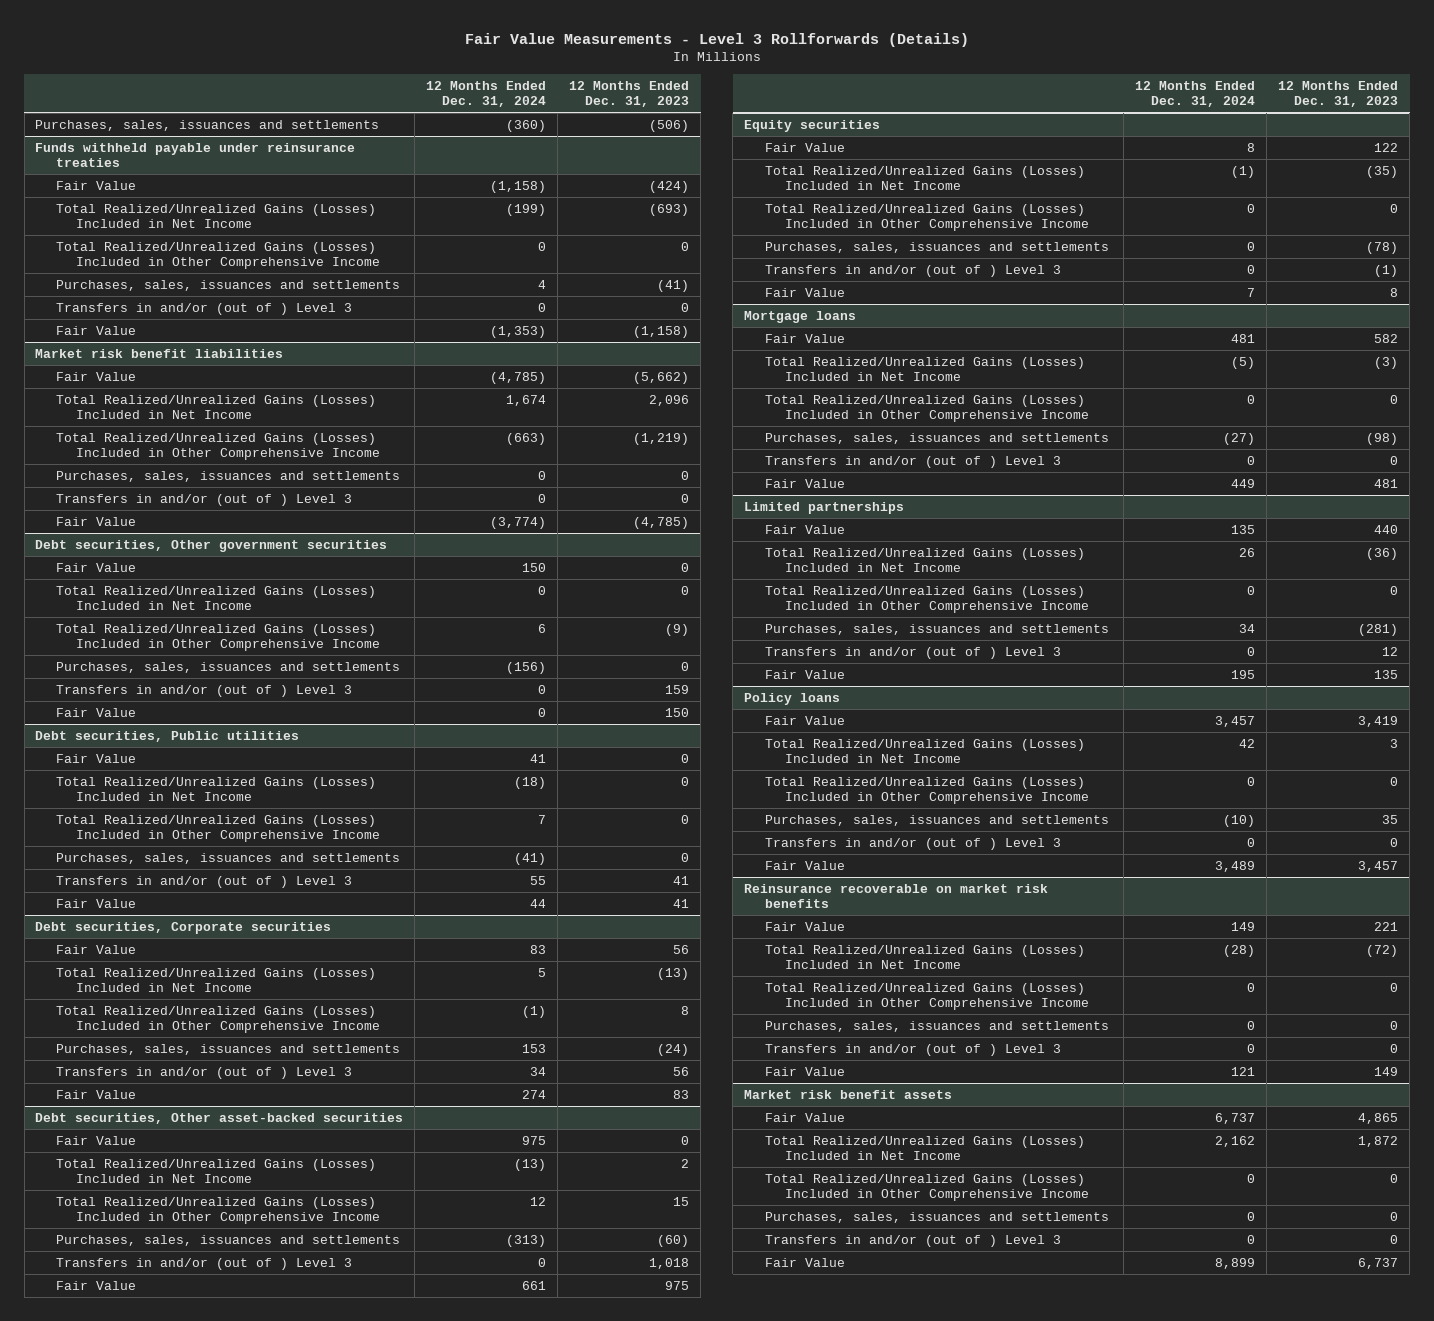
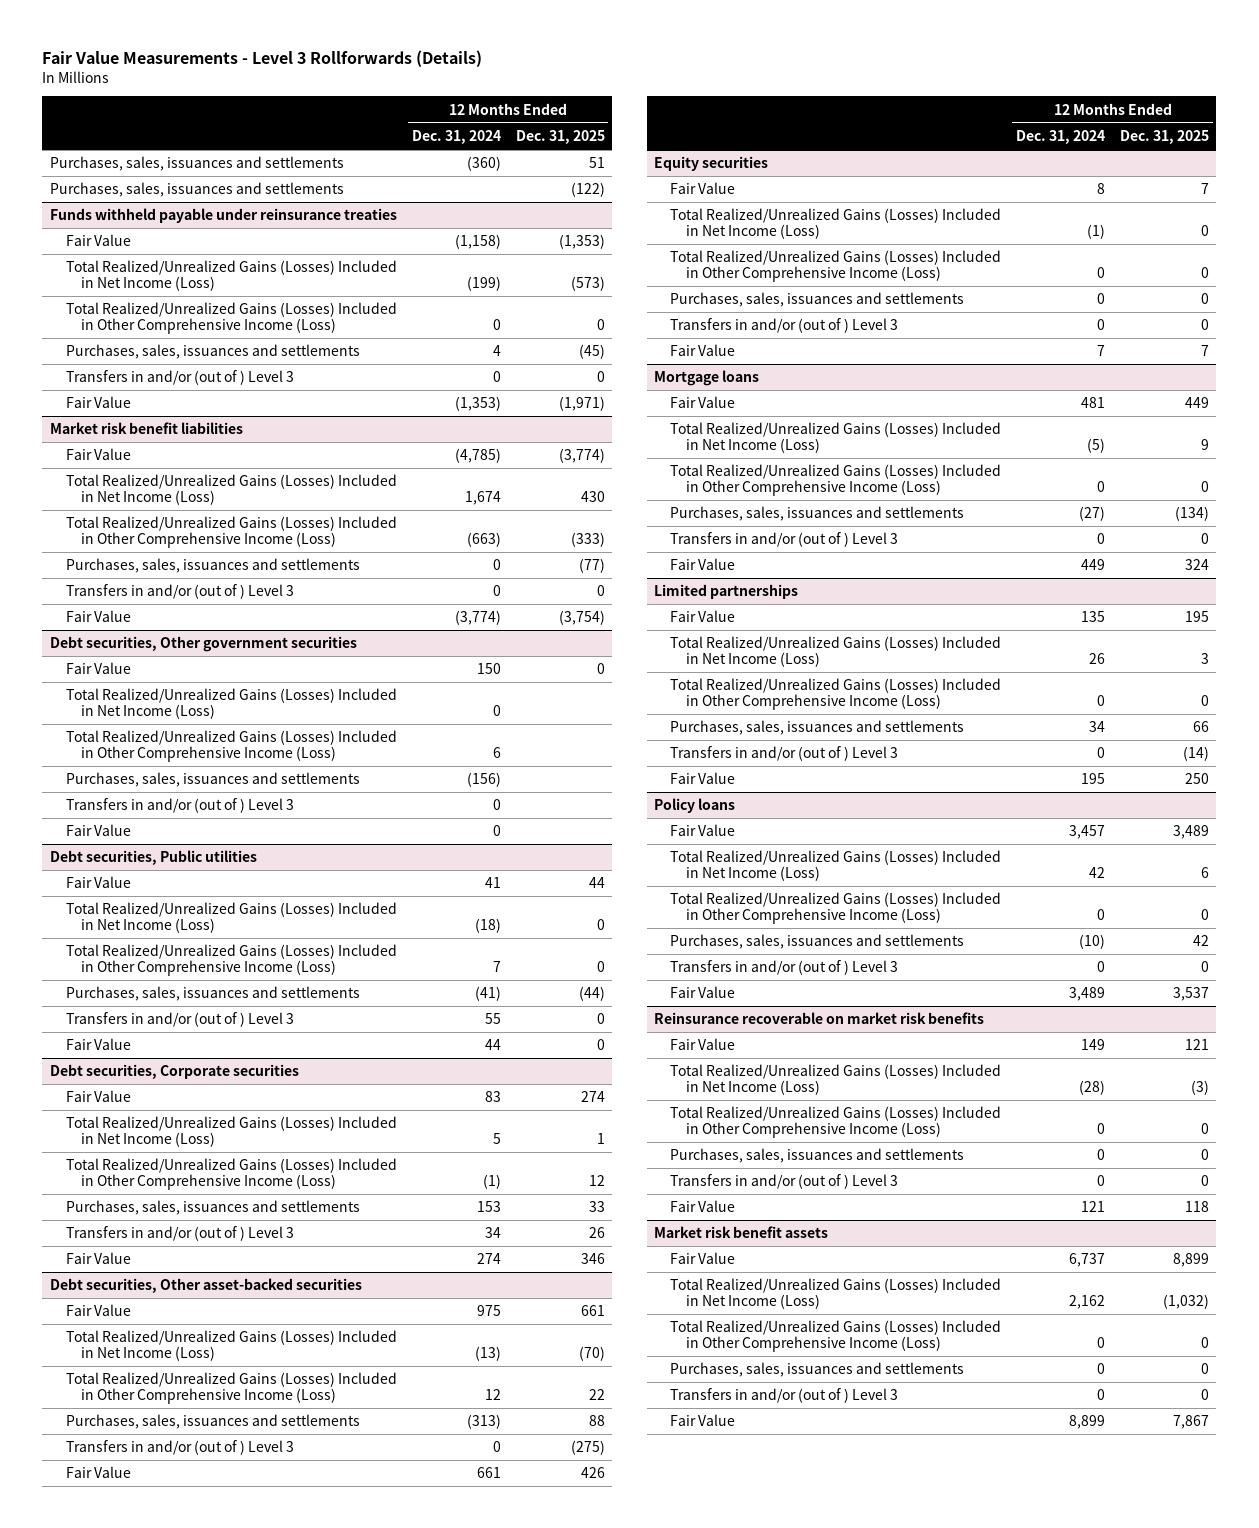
- | 12 Months Ended Dec. 31, 2024 | 12 Months Ended Dec. 31, 2023
+ | 12 Months Ended Dec. 31, 2024 | 12 Months Ended Dec. 31, 2025
+ Purchases, sales, issuances and settlements | | (122)
@ Funds withheld payable under reinsurance treaties
- Total Realized/Unrealized Gains (Losses) Included in Net Income | (199) | (693)
- Total Realized/Unrealized Gains (Losses) Included in Other Comprehensive Income | 0 | 0
+ Total Realized/Unrealized Gains (Losses) Included in Net Income (Loss) | (199) | (573)
+ Total Realized/Unrealized Gains (Losses) Included in Other Comprehensive Income (Loss) | 0 | 0
@ Market risk benefit liabilities
- Total Realized/Unrealized Gains (Losses) Included in Net Income | 1,674 | 2,096
- Total Realized/Unrealized Gains (Losses) Included in Other Comprehensive Income | (663) | (1,219)
+ Total Realized/Unrealized Gains (Losses) Included in Net Income (Loss) | 1,674 | 430
+ Total Realized/Unrealized Gains (Losses) Included in Other Comprehensive Income (Loss) | (663) | (333)
@ Debt securities, Other government securities
- Total Realized/Unrealized Gains (Losses) Included in Net Income | 0 | 0
- Total Realized/Unrealized Gains (Losses) Included in Other Comprehensive Income | 6 | (9)
+ Total Realized/Unrealized Gains (Losses) Included in Net Income (Loss) | 0 |
+ Total Realized/Unrealized Gains (Losses) Included in Other Comprehensive Income (Loss) | 6 |
@ Debt securities, Public utilities
- Total Realized/Unrealized Gains (Losses) Included in Net Income | (18) | 0
- Total Realized/Unrealized Gains (Losses) Included in Other Comprehensive Income | 7 | 0
+ Total Realized/Unrealized Gains (Losses) Included in Net Income (Loss) | (18) | 0
+ Total Realized/Unrealized Gains (Losses) Included in Other Comprehensive Income (Loss) | 7 | 0
@ Debt securities, Corporate securities
- Total Realized/Unrealized Gains (Losses) Included in Net Income | 5 | (13)
- Total Realized/Unrealized Gains (Losses) Included in Other Comprehensive Income | (1) | 8
+ Total Realized/Unrealized Gains (Losses) Included in Net Income (Loss) | 5 | 1
+ Total Realized/Unrealized Gains (Losses) Included in Other Comprehensive Income (Loss) | (1) | 12
@ Debt securities, Other asset-backed securities
- Total Realized/Unrealized Gains (Losses) Included in Net Income | (13) | 2
- Total Realized/Unrealized Gains (Losses) Included in Other Comprehensive Income | 12 | 15
+ Total Realized/Unrealized Gains (Losses) Included in Net Income (Loss) | (13) | (70)
+ Total Realized/Unrealized Gains (Losses) Included in Other Comprehensive Income (Loss) | 12 | 22
@ Equity securities
- Total Realized/Unrealized Gains (Losses) Included in Net Income | (1) | (35)
- Total Realized/Unrealized Gains (Losses) Included in Other Comprehensive Income | 0 | 0
+ Total Realized/Unrealized Gains (Losses) Included in Net Income (Loss) | (1) | 0
+ Total Realized/Unrealized Gains (Losses) Included in Other Comprehensive Income (Loss) | 0 | 0
@ Mortgage loans
- Total Realized/Unrealized Gains (Losses) Included in Net Income | (5) | (3)
- Total Realized/Unrealized Gains (Losses) Included in Other Comprehensive Income | 0 | 0
+ Total Realized/Unrealized Gains (Losses) Included in Net Income (Loss) | (5) | 9
+ Total Realized/Unrealized Gains (Losses) Included in Other Comprehensive Income (Loss) | 0 | 0
@ Limited partnerships
- Total Realized/Unrealized Gains (Losses) Included in Net Income | 26 | (36)
- Total Realized/Unrealized Gains (Losses) Included in Other Comprehensive Income | 0 | 0
+ Total Realized/Unrealized Gains (Losses) Included in Net Income (Loss) | 26 | 3
+ Total Realized/Unrealized Gains (Losses) Included in Other Comprehensive Income (Loss) | 0 | 0
@ Policy loans
- Total Realized/Unrealized Gains (Losses) Included in Net Income | 42 | 3
- Total Realized/Unrealized Gains (Losses) Included in Other Comprehensive Income | 0 | 0
+ Total Realized/Unrealized Gains (Losses) Included in Net Income (Loss) | 42 | 6
+ Total Realized/Unrealized Gains (Losses) Included in Other Comprehensive Income (Loss) | 0 | 0
@ Reinsurance recoverable on market risk benefits
- Total Realized/Unrealized Gains (Losses) Included in Net Income | (28) | (72)
- Total Realized/Unrealized Gains (Losses) Included in Other Comprehensive Income | 0 | 0
+ Total Realized/Unrealized Gains (Losses) Included in Net Income (Loss) | (28) | (3)
+ Total Realized/Unrealized Gains (Losses) Included in Other Comprehensive Income (Loss) | 0 | 0
@ Market risk benefit assets
- Total Realized/Unrealized Gains (Losses) Included in Net Income | 2,162 | 1,872
- Total Realized/Unrealized Gains (Losses) Included in Other Comprehensive Income | 0 | 0
+ Total Realized/Unrealized Gains (Losses) Included in Net Income (Loss) | 2,162 | (1,032)
+ Total Realized/Unrealized Gains (Losses) Included in Other Comprehensive Income (Loss) | 0 | 0

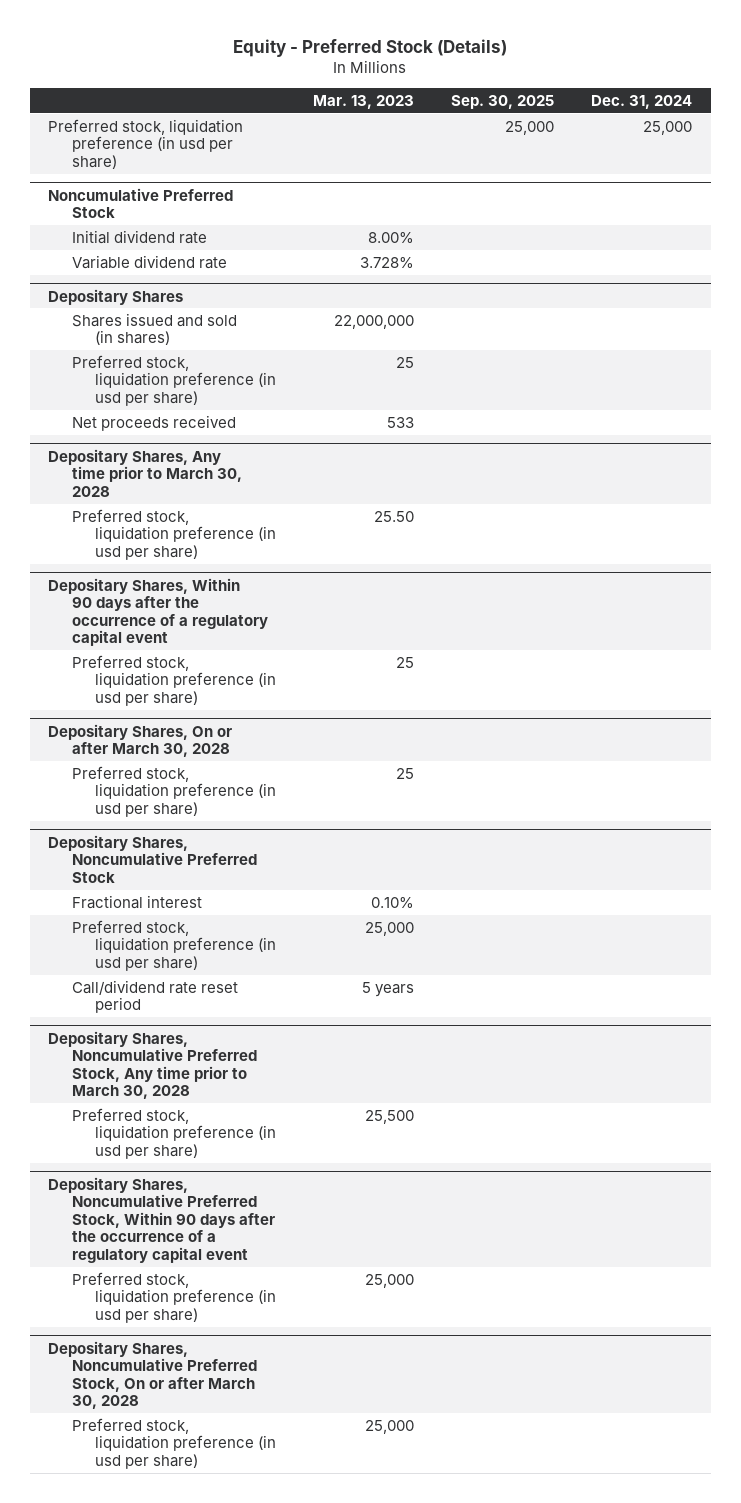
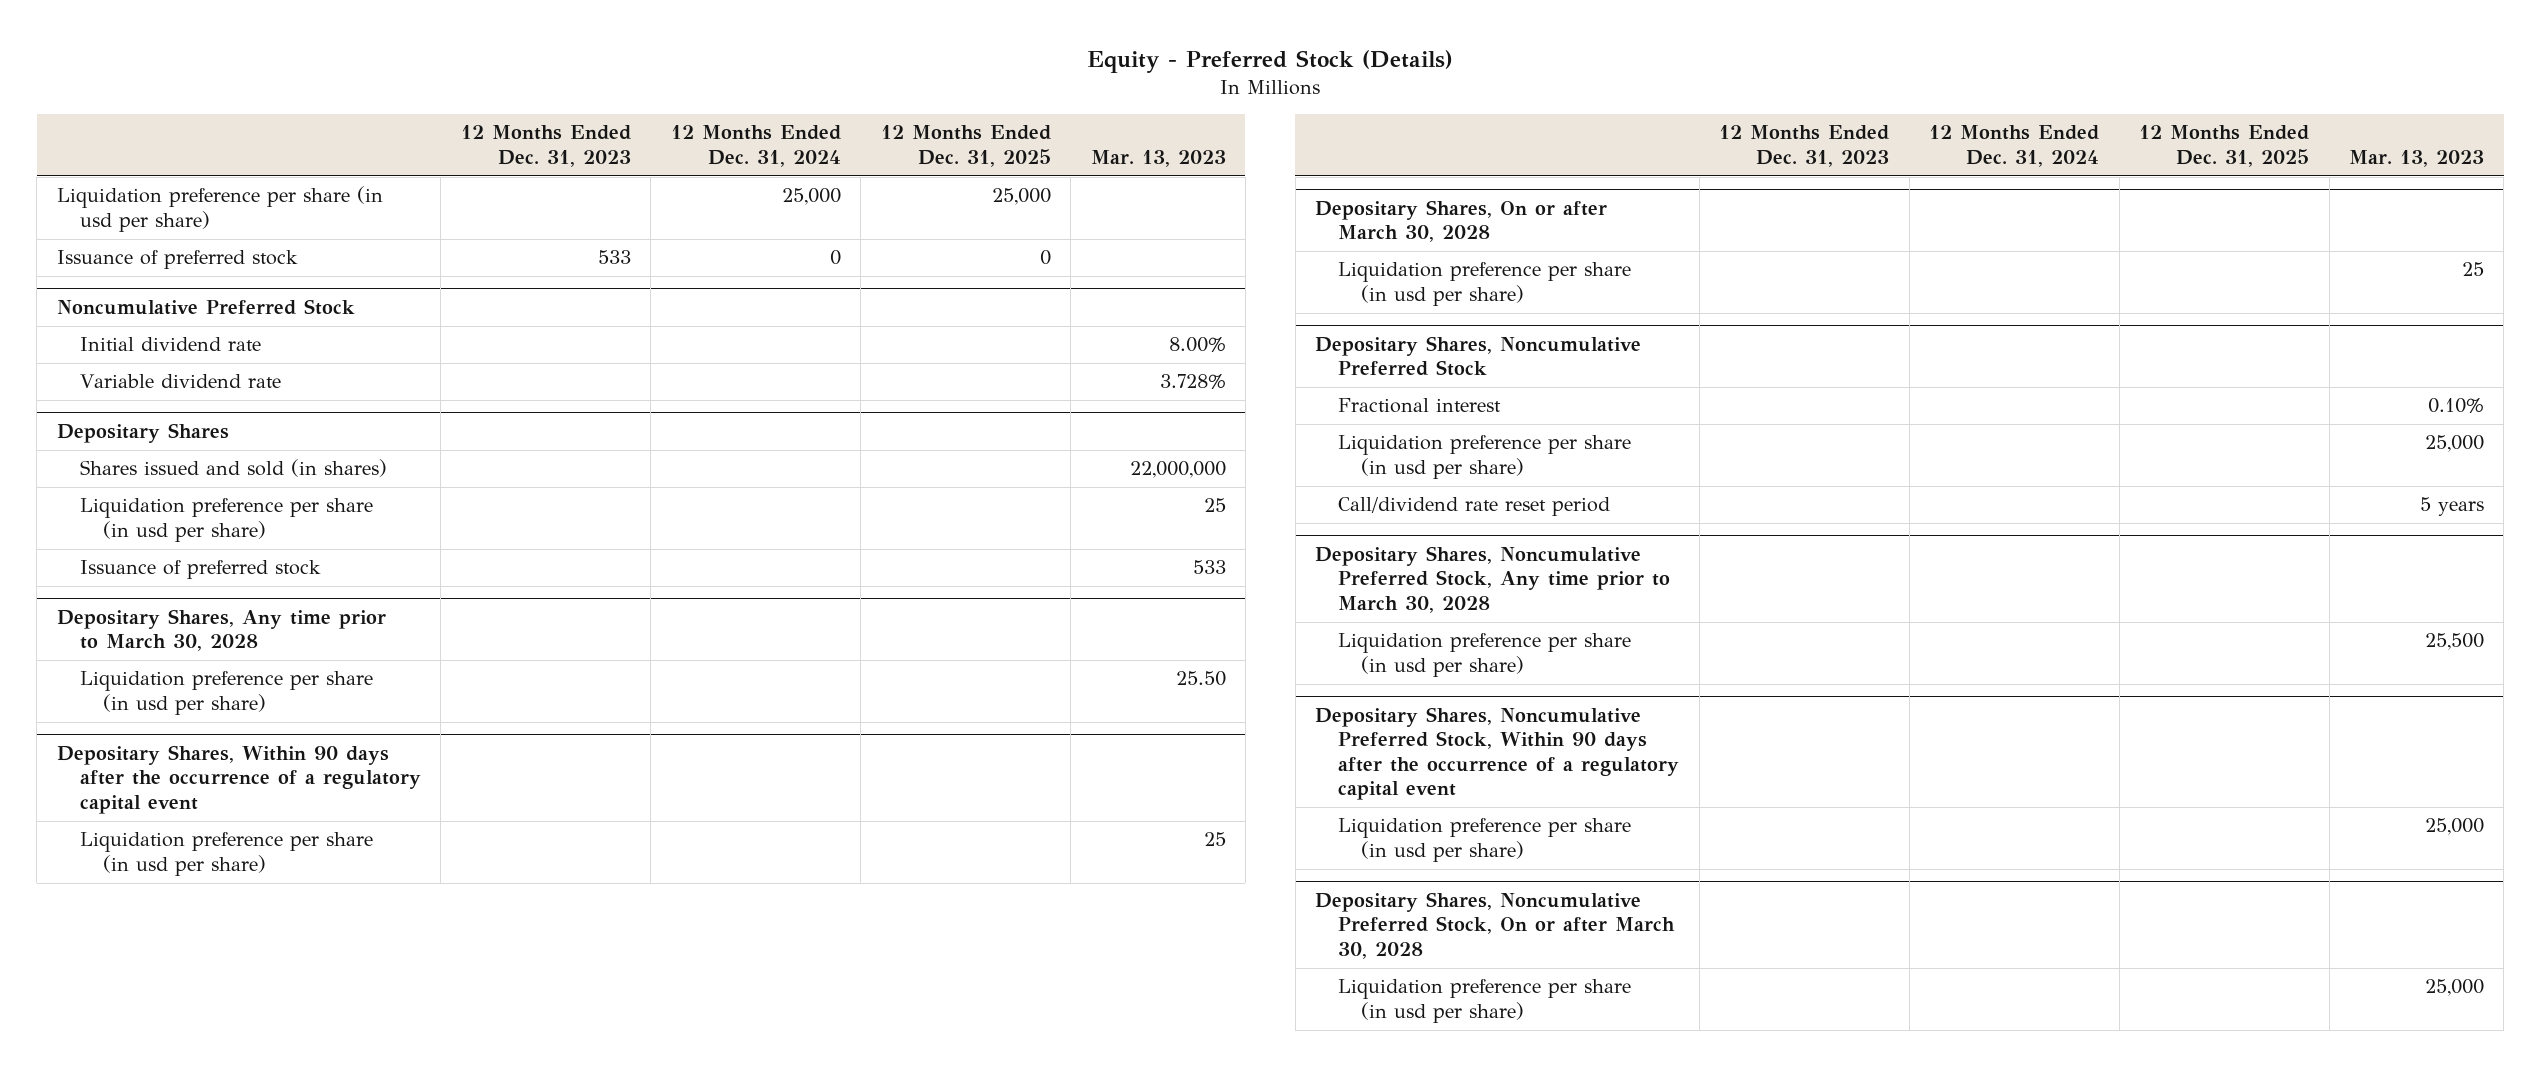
- | Mar. 13, 2023 | Sep. 30, 2025 | Dec. 31, 2024
+ | 12 Months Ended Dec. 31, 2023 | 12 Months Ended Dec. 31, 2024 | 12 Months Ended Dec. 31, 2025 | Mar. 13, 2023
- Preferred stock, liquidation preference (in usd per share) | | 25,000 | 25,000
+ Liquidation preference per share (in usd per share) | | 25,000 | 25,000 |
+ Issuance of preferred stock | 533 | 0 | 0 |
@ Depositary Shares
- Preferred stock, liquidation preference (in usd per share) | 25 | |
- Net proceeds received | 533 | |
+ Liquidation preference per share (in usd per share) | | | | 25
+ Issuance of preferred stock | | | | 533
@ Depositary Shares, Any time prior to March 30, 2028
- Preferred stock, liquidation preference (in usd per share) | 25.50 | |
+ Liquidation preference per share (in usd per share) | | | | 25.50
@ Depositary Shares, Within 90 days after the occurrence of a regulatory capital event
- Preferred stock, liquidation preference (in usd per share) | 25 | |
+ Liquidation preference per share (in usd per share) | | | | 25
@ Depositary Shares, On or after March 30, 2028
- Preferred stock, liquidation preference (in usd per share) | 25 | |
+ Liquidation preference per share (in usd per share) | | | | 25
@ Depositary Shares, Noncumulative Preferred Stock
- Preferred stock, liquidation preference (in usd per share) | 25,000 | |
+ Liquidation preference per share (in usd per share) | | | | 25,000
@ Depositary Shares, Noncumulative Preferred Stock, Any time prior to March 30, 2028
- Preferred stock, liquidation preference (in usd per share) | 25,500 | |
+ Liquidation preference per share (in usd per share) | | | | 25,500
@ Depositary Shares, Noncumulative Preferred Stock, Within 90 days after the occurrence of a regulatory capital event
- Preferred stock, liquidation preference (in usd per share) | 25,000 | |
+ Liquidation preference per share (in usd per share) | | | | 25,000
@ Depositary Shares, Noncumulative Preferred Stock, On or after March 30, 2028
- Preferred stock, liquidation preference (in usd per share) | 25,000 | |
+ Liquidation preference per share (in usd per share) | | | | 25,000

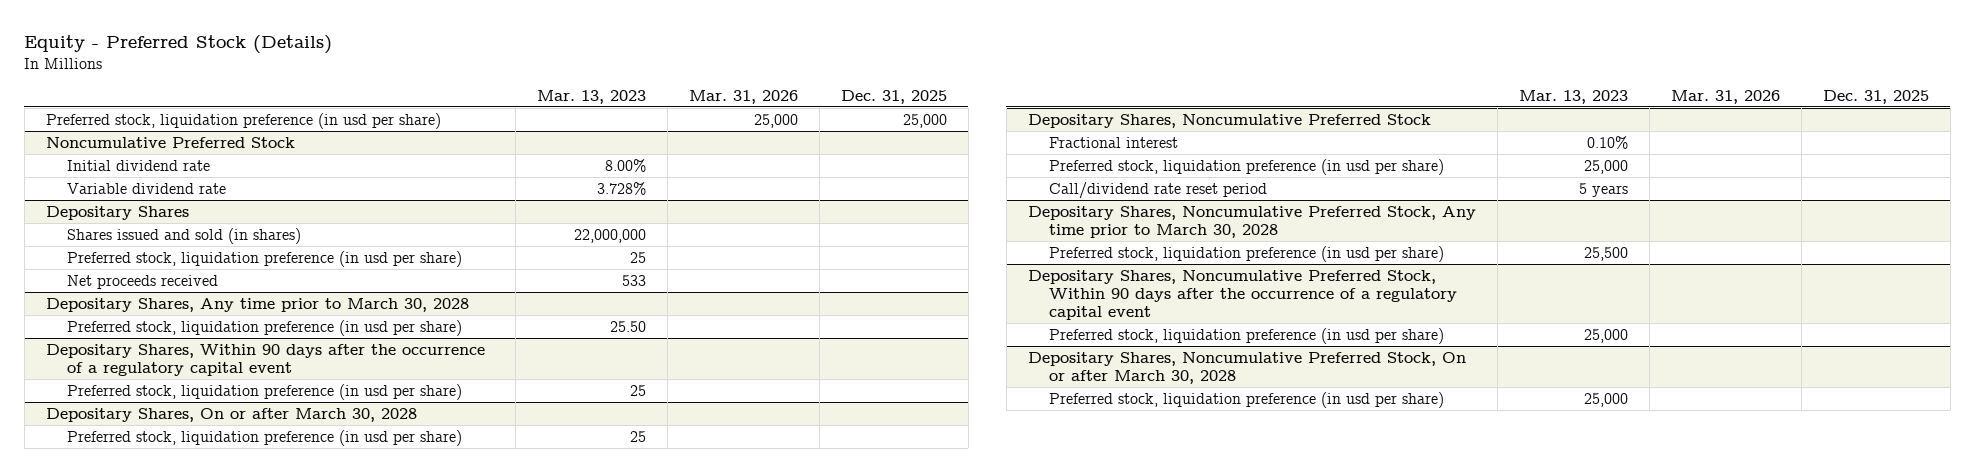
- | 12 Months Ended Dec. 31, 2023 | 12 Months Ended Dec. 31, 2024 | 12 Months Ended Dec. 31, 2025 | Mar. 13, 2023
+ | Mar. 13, 2023 | Mar. 31, 2026 | Dec. 31, 2025
- Liquidation preference per share (in usd per share) | | 25,000 | 25,000 |
- Issuance of preferred stock | 533 | 0 | 0 |
+ Preferred stock, liquidation preference (in usd per share) | | 25,000 | 25,000
@ Depositary Shares
- Liquidation preference per share (in usd per share) | | | | 25
- Issuance of preferred stock | | | | 533
+ Preferred stock, liquidation preference (in usd per share) | 25 | |
+ Net proceeds received | 533 | |
@ Depositary Shares, Any time prior to March 30, 2028
- Liquidation preference per share (in usd per share) | | | | 25.50
+ Preferred stock, liquidation preference (in usd per share) | 25.50 | |
@ Depositary Shares, Within 90 days after the occurrence of a regulatory capital event
- Liquidation preference per share (in usd per share) | | | | 25
+ Preferred stock, liquidation preference (in usd per share) | 25 | |
@ Depositary Shares, On or after March 30, 2028
- Liquidation preference per share (in usd per share) | | | | 25
+ Preferred stock, liquidation preference (in usd per share) | 25 | |
@ Depositary Shares, Noncumulative Preferred Stock
- Liquidation preference per share (in usd per share) | | | | 25,000
+ Preferred stock, liquidation preference (in usd per share) | 25,000 | |
@ Depositary Shares, Noncumulative Preferred Stock, Any time prior to March 30, 2028
- Liquidation preference per share (in usd per share) | | | | 25,500
+ Preferred stock, liquidation preference (in usd per share) | 25,500 | |
@ Depositary Shares, Noncumulative Preferred Stock, Within 90 days after the occurrence of a regulatory capital event
- Liquidation preference per share (in usd per share) | | | | 25,000
+ Preferred stock, liquidation preference (in usd per share) | 25,000 | |
@ Depositary Shares, Noncumulative Preferred Stock, On or after March 30, 2028
- Liquidation preference per share (in usd per share) | | | | 25,000
+ Preferred stock, liquidation preference (in usd per share) | 25,000 | |

